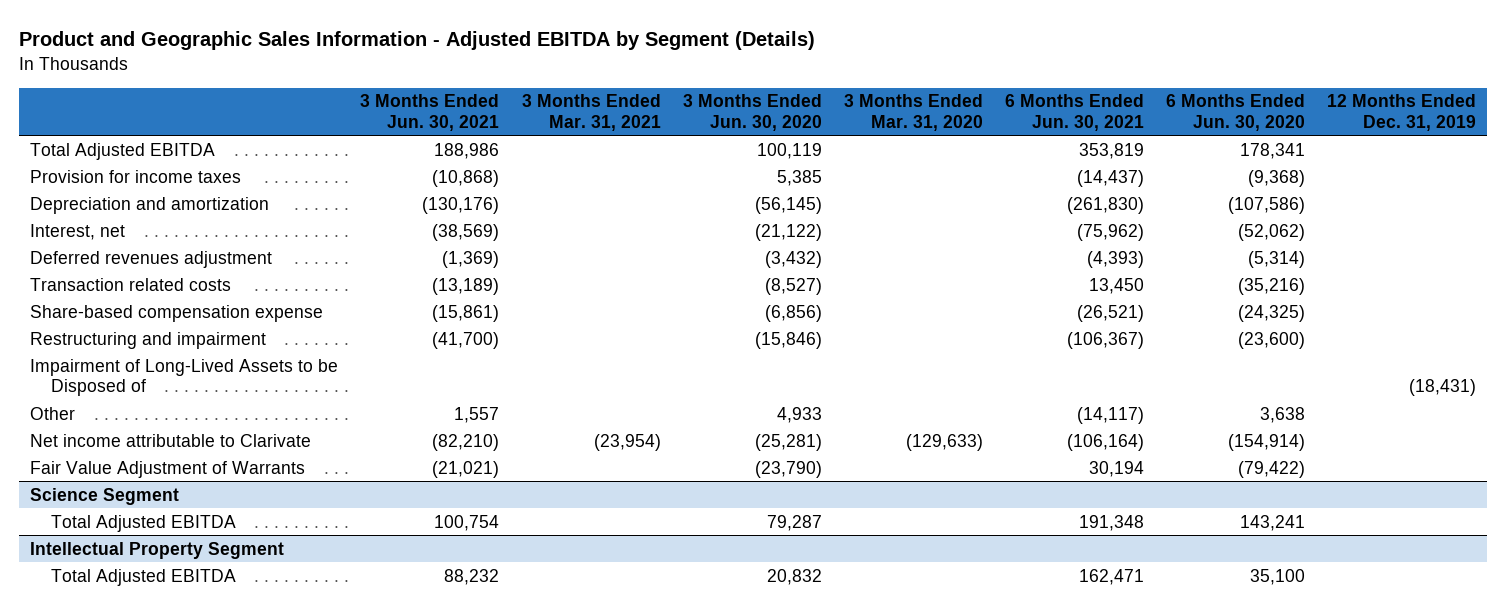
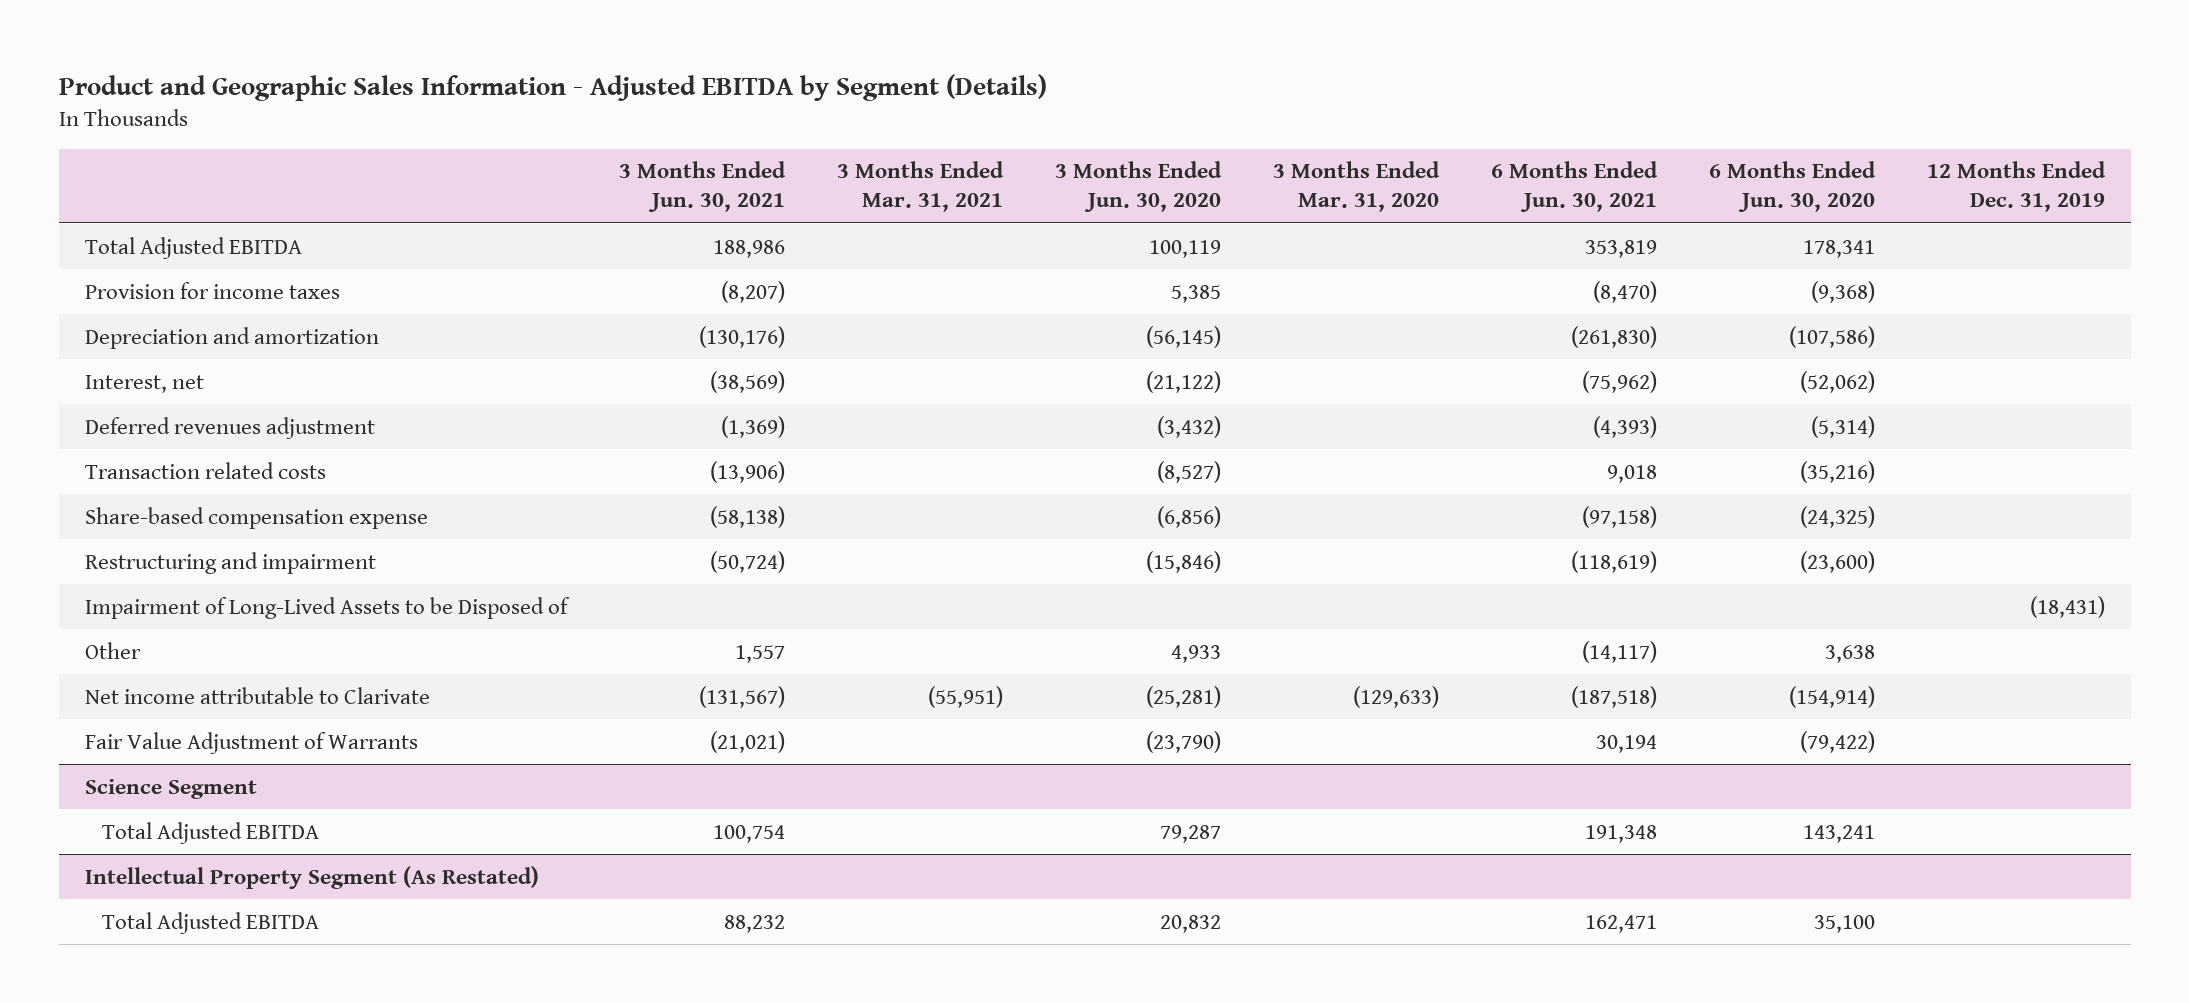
- Provision for income taxes | (10,868) | | 5,385 | | (14,437) | (9,368) |
+ Provision for income taxes | (8,207) | | 5,385 | | (8,470) | (9,368) |
- Transaction related costs | (13,189) | | (8,527) | | 13,450 | (35,216) |
- Share-based compensation expense | (15,861) | | (6,856) | | (26,521) | (24,325) |
- Restructuring and impairment | (41,700) | | (15,846) | | (106,367) | (23,600) |
+ Transaction related costs | (13,906) | | (8,527) | | 9,018 | (35,216) |
+ Share-based compensation expense | (58,138) | | (6,856) | | (97,158) | (24,325) |
+ Restructuring and impairment | (50,724) | | (15,846) | | (118,619) | (23,600) |
- Net income attributable to Clarivate | (82,210) | (23,954) | (25,281) | (129,633) | (106,164) | (154,914) |
+ Net income attributable to Clarivate | (131,567) | (55,951) | (25,281) | (129,633) | (187,518) | (154,914) |
- Intellectual Property Segment
+ Intellectual Property Segment (As Restated)

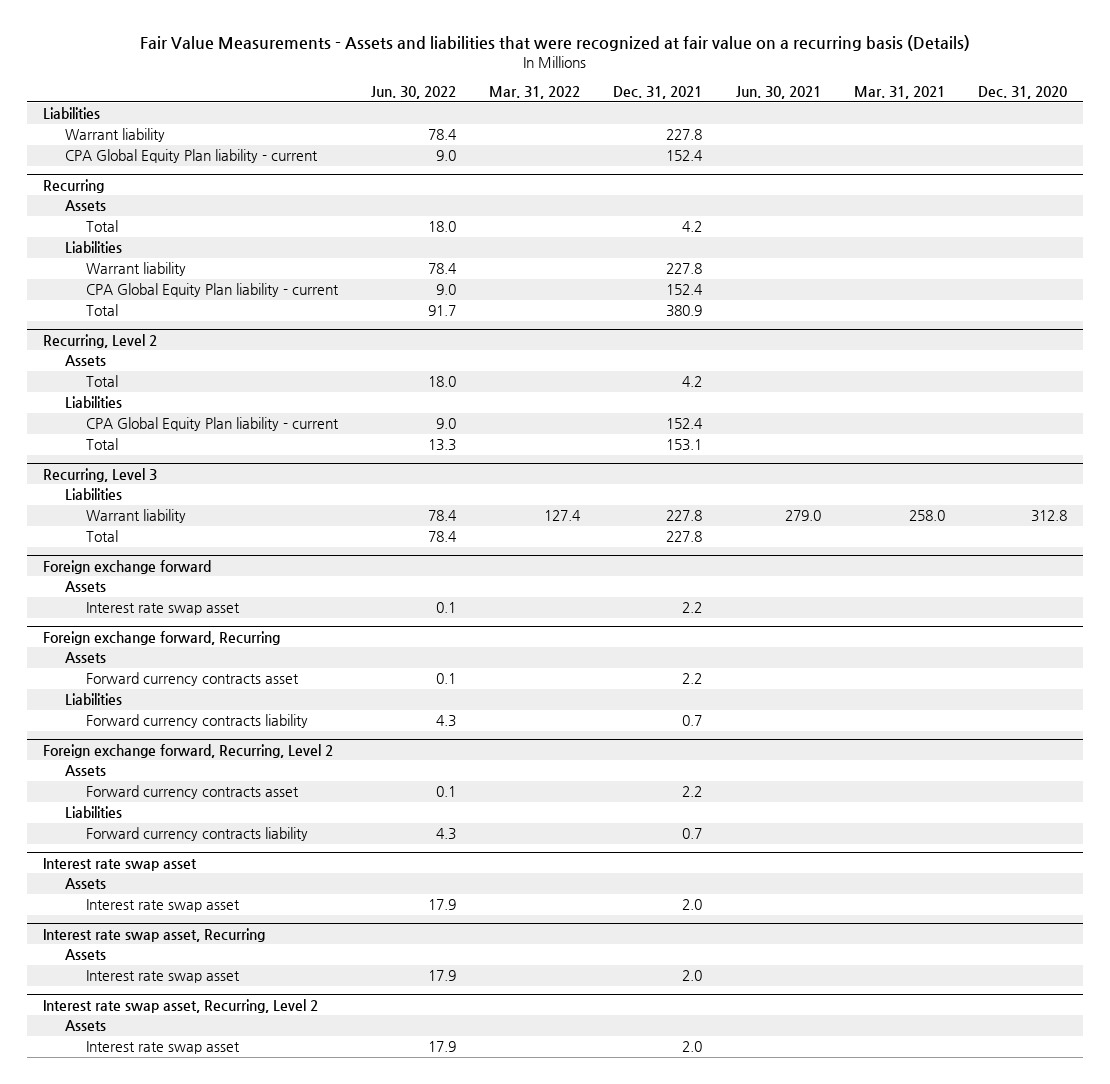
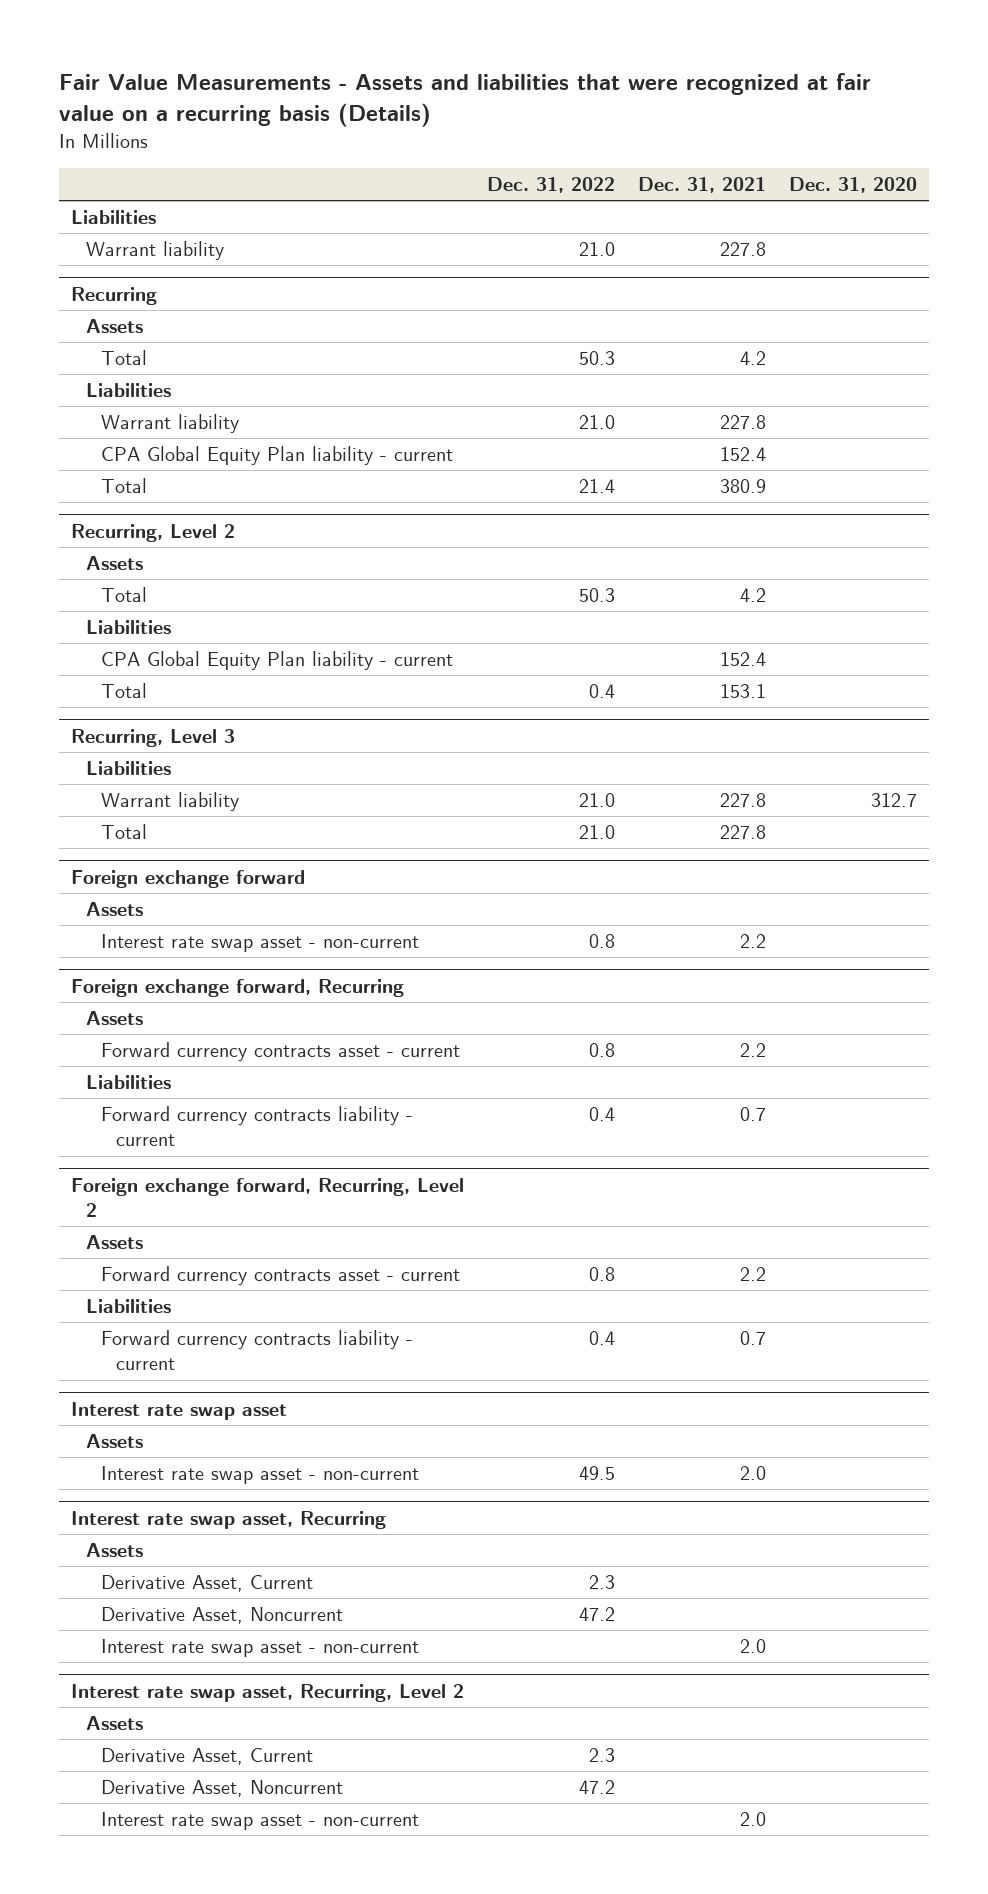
- | Jun. 30, 2022 | Mar. 31, 2022 | Dec. 31, 2021 | Jun. 30, 2021 | Mar. 31, 2021 | Dec. 31, 2020
+ | Dec. 31, 2022 | Dec. 31, 2021 | Dec. 31, 2020
- CPA Global Equity Plan liability - current | 9.0 | | 152.4 | | |
@ Recurring, Level 3
- Warrant liability | 78.4 | 127.4 | 227.8 | 279.0 | 258.0 | 312.8
+ Warrant liability | 21.0 | 227.8 | 312.7
@ Foreign exchange forward
- Interest rate swap asset | 0.1 | | 2.2 | | |
+ Interest rate swap asset - non-current | 0.8 | 2.2 |
@ Foreign exchange forward, Recurring
- Forward currency contracts asset | 0.1 | | 2.2 | | |
+ Forward currency contracts asset - current | 0.8 | 2.2 |
- Forward currency contracts liability | 4.3 | | 0.7 | | |
+ Forward currency contracts liability - current | 0.4 | 0.7 |
@ Foreign exchange forward, Recurring, Level 2
- Forward currency contracts asset | 0.1 | | 2.2 | | |
+ Forward currency contracts asset - current | 0.8 | 2.2 |
- Forward currency contracts liability | 4.3 | | 0.7 | | |
+ Forward currency contracts liability - current | 0.4 | 0.7 |
@ Interest rate swap asset
- Interest rate swap asset | 17.9 | | 2.0 | | |
+ Interest rate swap asset - non-current | 49.5 | 2.0 |
@ Interest rate swap asset, Recurring
- Interest rate swap asset | 17.9 | | 2.0 | | |
+ Derivative Asset, Current | 2.3 | |
+ Derivative Asset, Noncurrent | 47.2 | |
+ Interest rate swap asset - non-current | | 2.0 |
@ Interest rate swap asset, Recurring, Level 2
- Interest rate swap asset | 17.9 | | 2.0 | | |
+ Derivative Asset, Current | 2.3 | |
+ Derivative Asset, Noncurrent | 47.2 | |
+ Interest rate swap asset - non-current | | 2.0 |

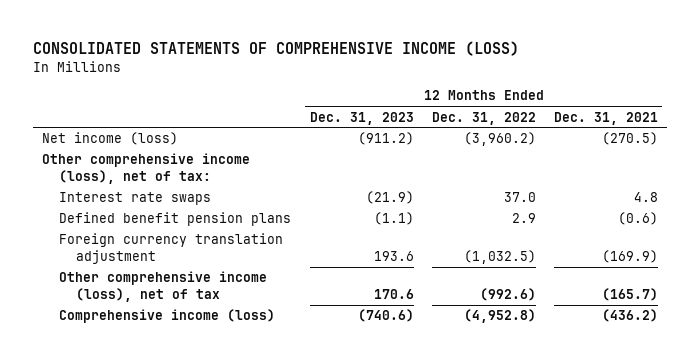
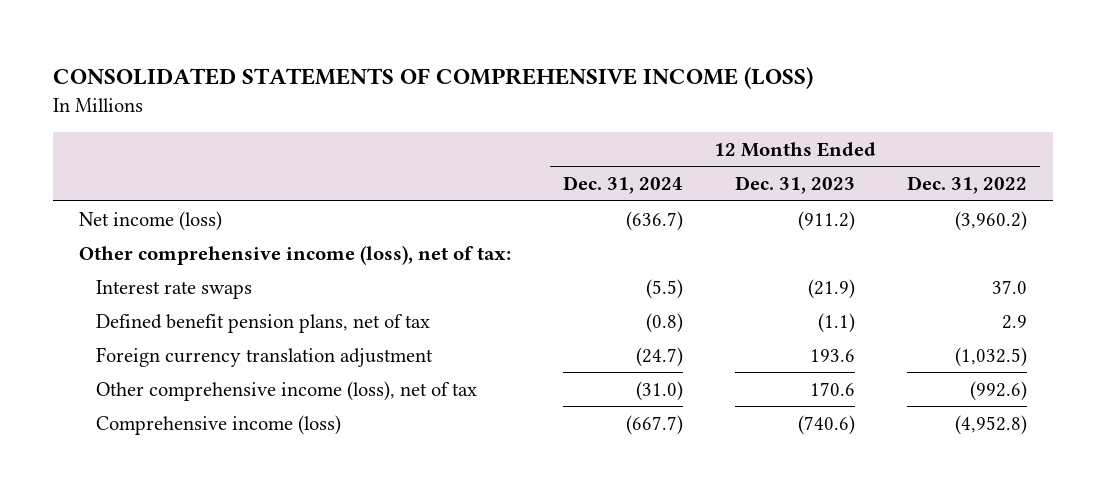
- | 12 Months Ended Dec. 31, 2023 | 12 Months Ended Dec. 31, 2022 | 12 Months Ended Dec. 31, 2021
+ | 12 Months Ended Dec. 31, 2024 | 12 Months Ended Dec. 31, 2023 | 12 Months Ended Dec. 31, 2022
- Defined benefit pension plans | (1.1) | 2.9 | (0.6)
+ Defined benefit pension plans, net of tax | (0.8) | (1.1) | 2.9

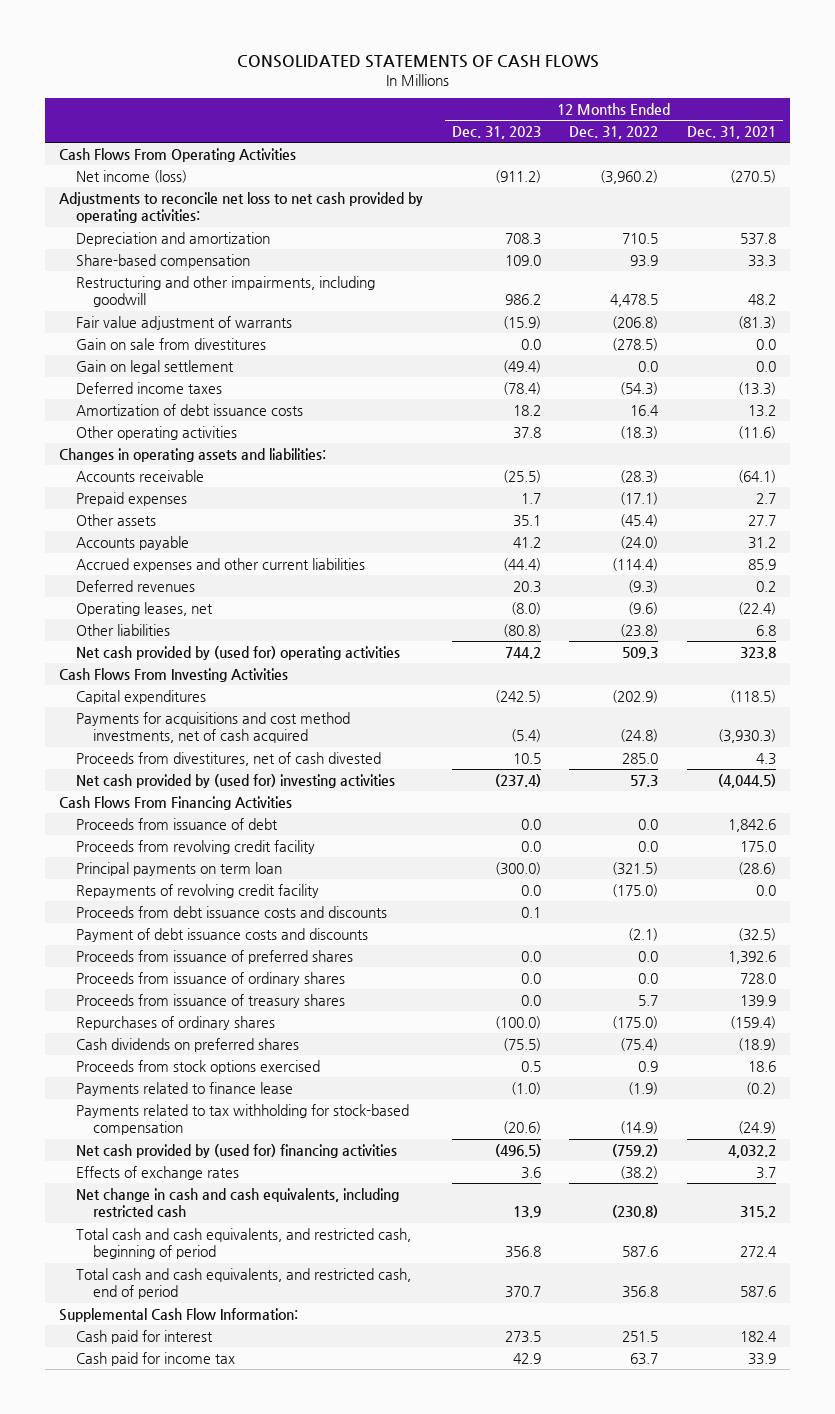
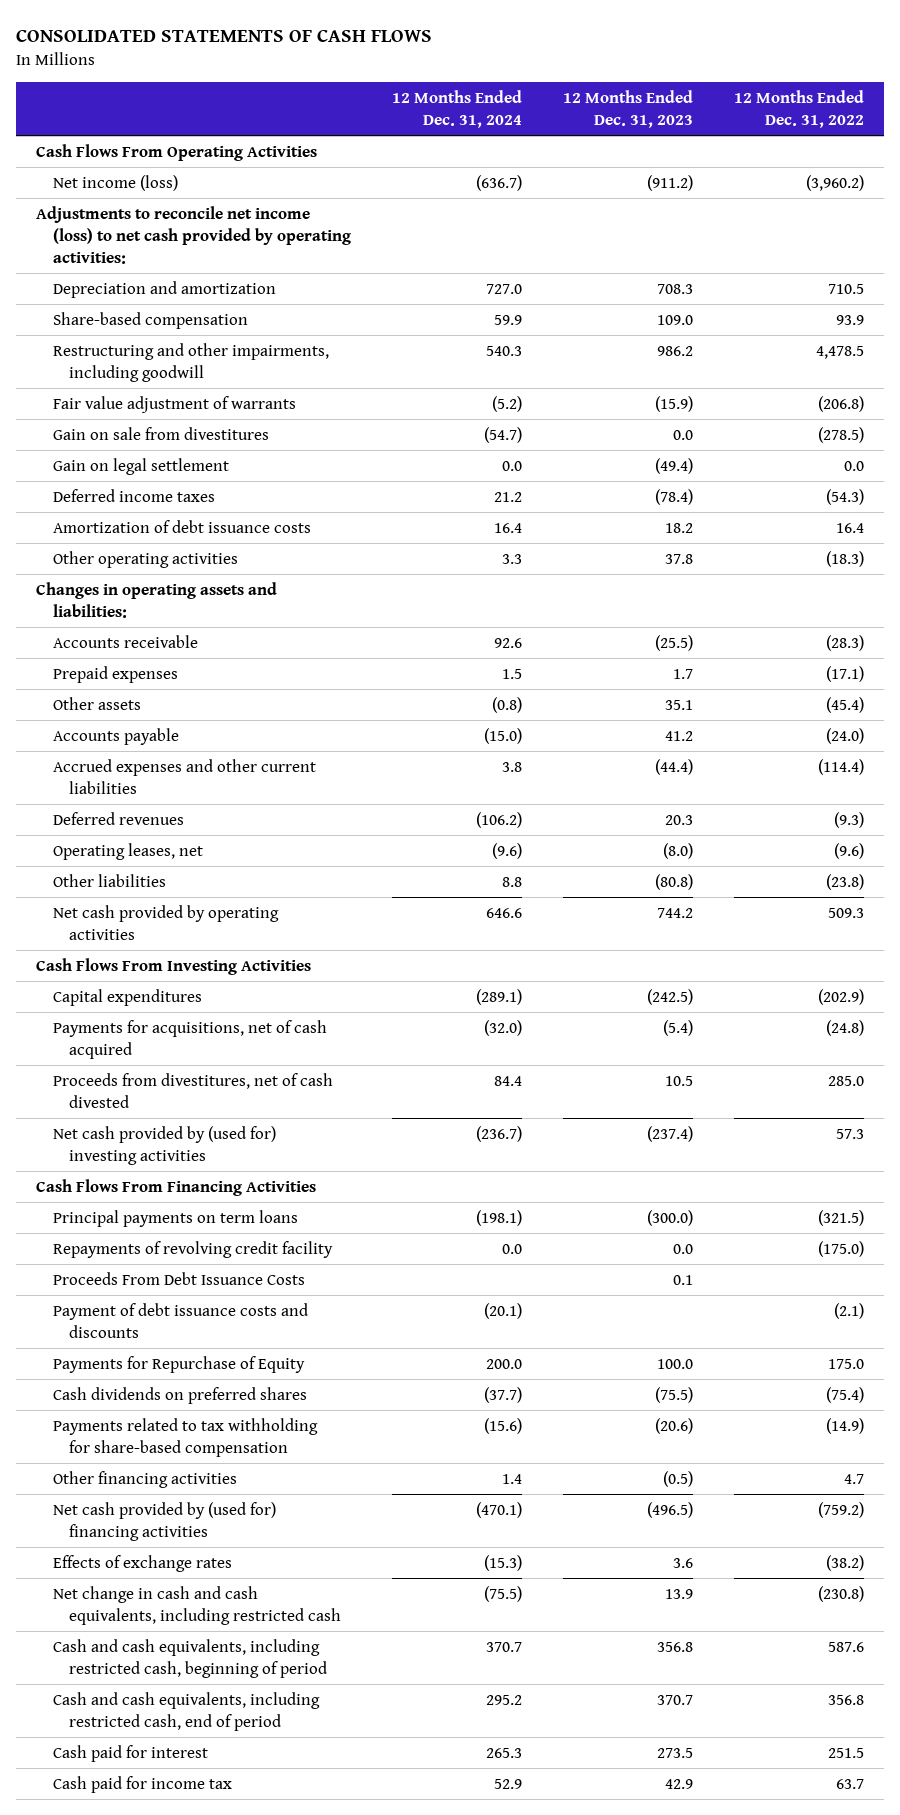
- | 12 Months Ended Dec. 31, 2023 | 12 Months Ended Dec. 31, 2022 | 12 Months Ended Dec. 31, 2021
+ | 12 Months Ended Dec. 31, 2024 | 12 Months Ended Dec. 31, 2023 | 12 Months Ended Dec. 31, 2022
- Adjustments to reconcile net loss to net cash provided by operating activities:
+ Adjustments to reconcile net income (loss) to net cash provided by operating activities:
- Net cash provided by (used for) operating activities | 744.2 | 509.3 | 323.8
+ Net cash provided by operating activities | 646.6 | 744.2 | 509.3
- Payments for acquisitions and cost method investments, net of cash acquired | (5.4) | (24.8) | (3,930.3)
+ Payments for acquisitions, net of cash acquired | (32.0) | (5.4) | (24.8)
- Proceeds from issuance of debt | 0.0 | 0.0 | 1,842.6
- Proceeds from revolving credit facility | 0.0 | 0.0 | 175.0
- Principal payments on term loan | (300.0) | (321.5) | (28.6)
+ Principal payments on term loans | (198.1) | (300.0) | (321.5)
- Proceeds from debt issuance costs and discounts | 0.1 | |
+ Proceeds From Debt Issuance Costs | | 0.1 |
- Proceeds from issuance of preferred shares | 0.0 | 0.0 | 1,392.6
- Proceeds from issuance of ordinary shares | 0.0 | 0.0 | 728.0
- Proceeds from issuance of treasury shares | 0.0 | 5.7 | 139.9
- Repurchases of ordinary shares | (100.0) | (175.0) | (159.4)
+ Payments for Repurchase of Equity | 200.0 | 100.0 | 175.0
- Proceeds from stock options exercised | 0.5 | 0.9 | 18.6
- Payments related to finance lease | (1.0) | (1.9) | (0.2)
- Payments related to tax withholding for stock-based compensation | (20.6) | (14.9) | (24.9)
+ Payments related to tax withholding for share-based compensation | (15.6) | (20.6) | (14.9)
+ Other financing activities | 1.4 | (0.5) | 4.7
- Total cash and cash equivalents, and restricted cash, beginning of period | 356.8 | 587.6 | 272.4
- Total cash and cash equivalents, and restricted cash, end of period | 370.7 | 356.8 | 587.6
- Supplemental Cash Flow Information:
+ Cash and cash equivalents, including restricted cash, beginning of period | 370.7 | 356.8 | 587.6
+ Cash and cash equivalents, including restricted cash, end of period | 295.2 | 370.7 | 356.8

